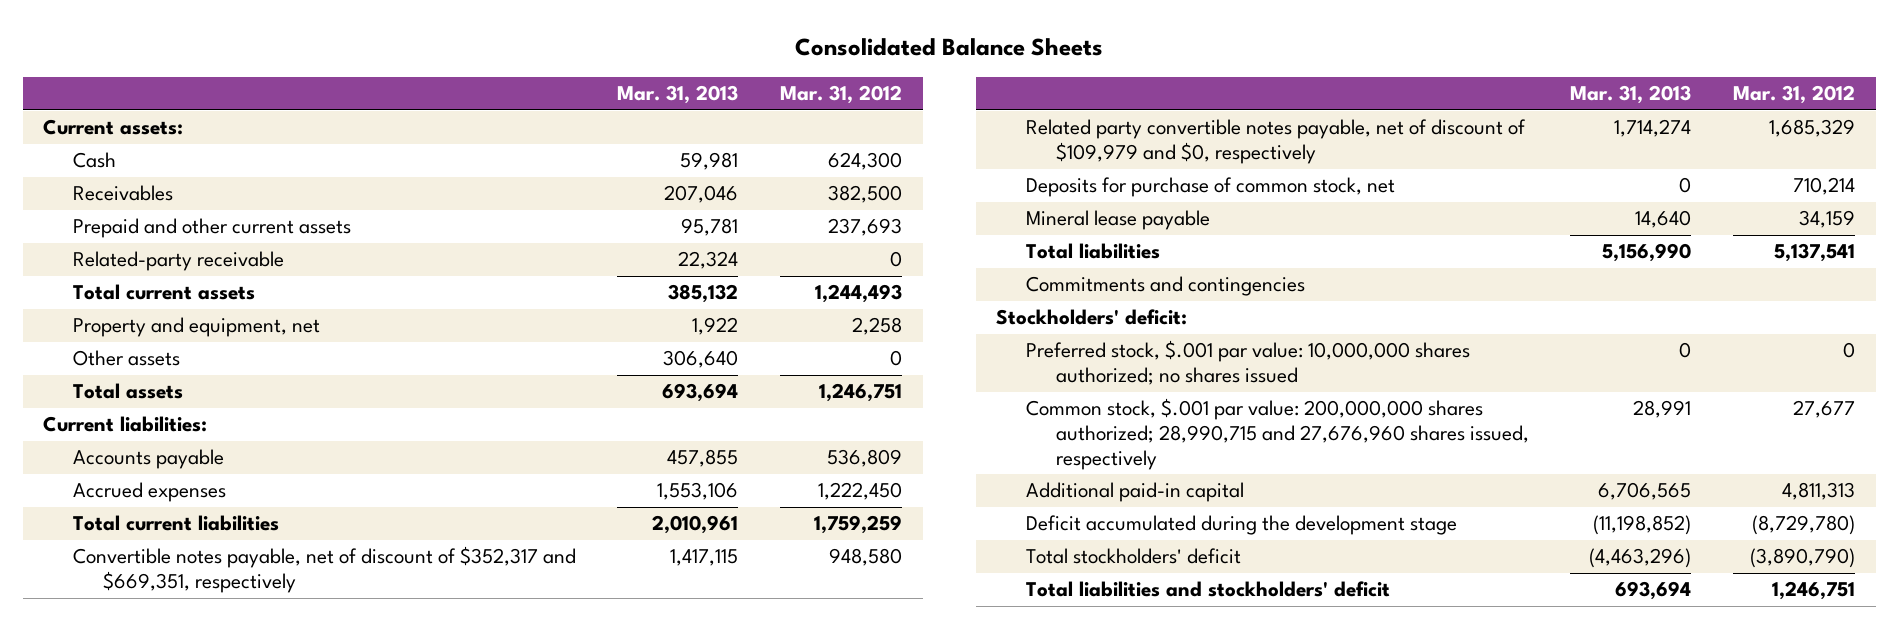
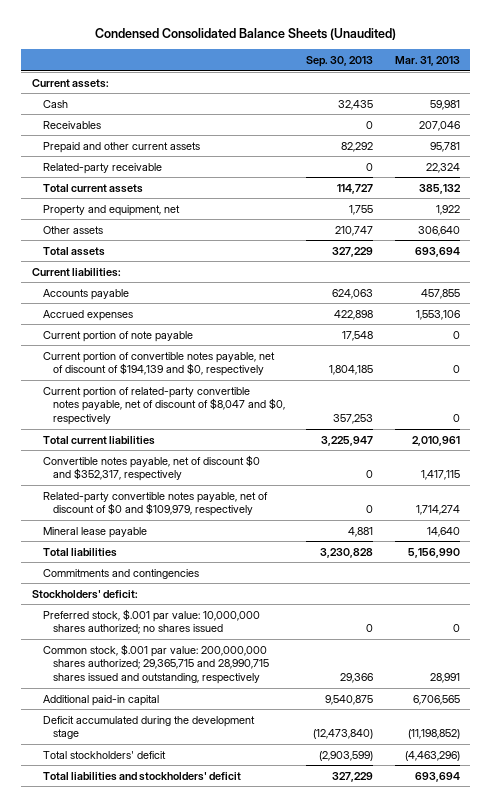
- Consolidated Balance Sheets
+ Condensed Consolidated Balance Sheets (Unaudited)
- | Mar. 31, 2013 | Mar. 31, 2012
+ | Sep. 30, 2013 | Mar. 31, 2013
+ Current portion of note payable | 17,548 | 0
+ Current portion of convertible notes payable, net of discount of $194,139 and $0, respectively | 1,804,185 | 0
+ Current portion of related-party convertible notes payable, net of discount of $8,047 and $0, respectively | 357,253 | 0
- Convertible notes payable, net of discount of $352,317 and $669,351, respectively | 1,417,115 | 948,580
- Related party convertible notes payable, net of discount of $109,979 and $0, respectively | 1,714,274 | 1,685,329
- Deposits for purchase of common stock, net | 0 | 710,214
+ Convertible notes payable, net of discount $0 and $352,317, respectively | 0 | 1,417,115
+ Related-party convertible notes payable, net of discount of $0 and $109,979, respectively | 0 | 1,714,274
- Common stock, $.001 par value: 200,000,000 shares authorized; 28,990,715 and 27,676,960 shares issued, respectively | 28,991 | 27,677
+ Common stock, $.001 par value: 200,000,000 shares authorized; 29,365,715 and 28,990,715 shares issued and outstanding, respectively | 29,366 | 28,991

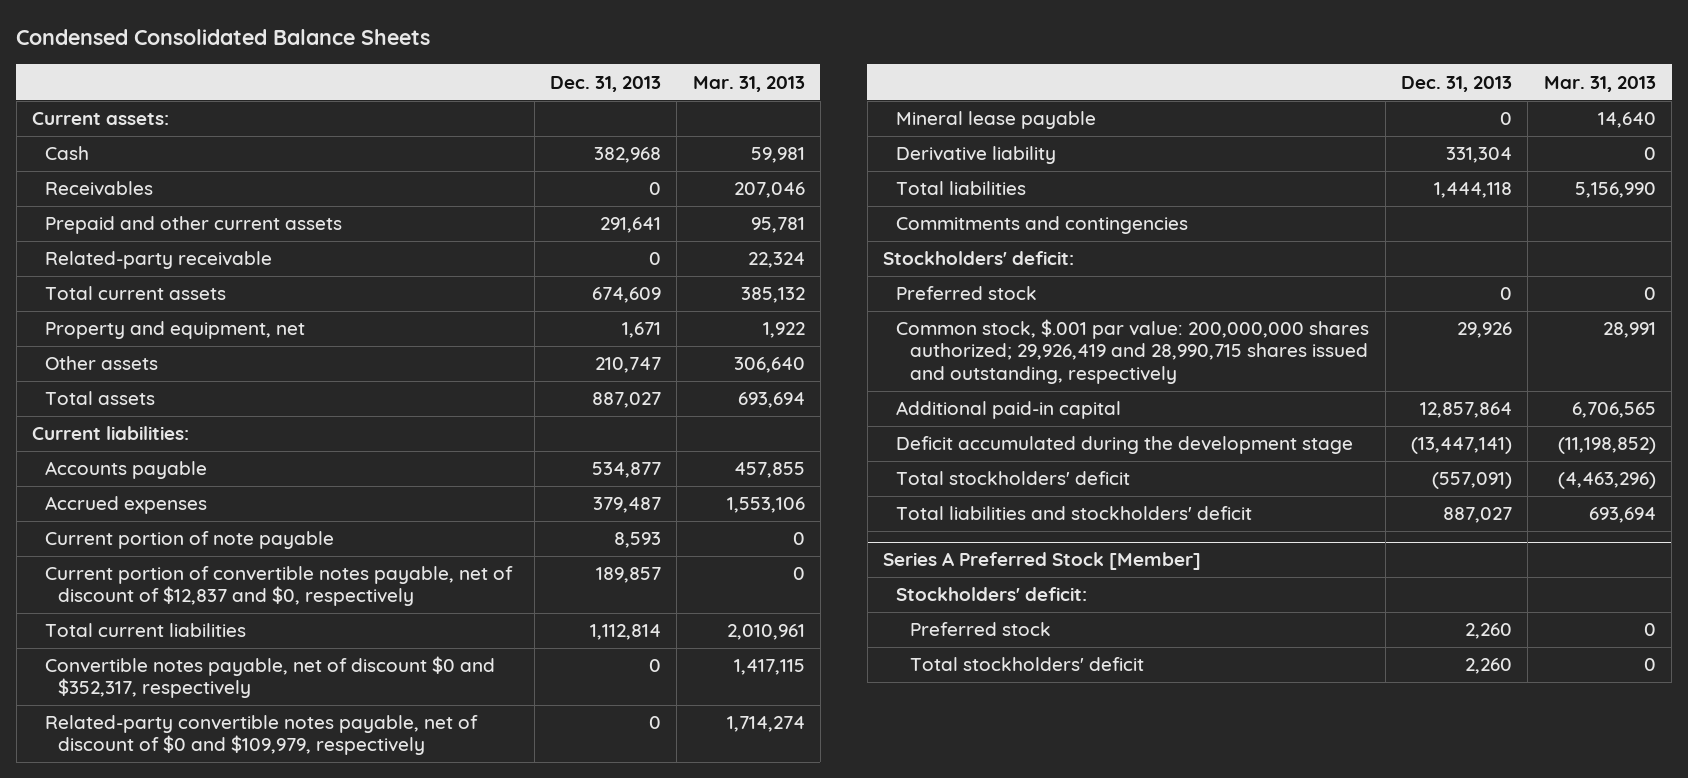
- Condensed Consolidated Balance Sheets (Unaudited)
+ Condensed Consolidated Balance Sheets
- | Sep. 30, 2013 | Mar. 31, 2013
+ | Dec. 31, 2013 | Mar. 31, 2013
- Current portion of convertible notes payable, net of discount of $194,139 and $0, respectively | 1,804,185 | 0
- Current portion of related-party convertible notes payable, net of discount of $8,047 and $0, respectively | 357,253 | 0
+ Current portion of convertible notes payable, net of discount of $12,837 and $0, respectively | 189,857 | 0
+ Derivative liability | 331,304 | 0
- Preferred stock, $.001 par value: 10,000,000 shares authorized; no shares issued | 0 | 0
- Common stock, $.001 par value: 200,000,000 shares authorized; 29,365,715 and 28,990,715 shares issued and outstanding, respectively | 29,366 | 28,991
+ Preferred stock | 0 | 0
+ Common stock, $.001 par value: 200,000,000 shares authorized; 29,926,419 and 28,990,715 shares issued and outstanding, respectively | 29,926 | 28,991
+ Series A Preferred Stock [Member]
+ Stockholders' deficit:
+ Preferred stock | 2,260 | 0
+ Total stockholders' deficit | 2,260 | 0

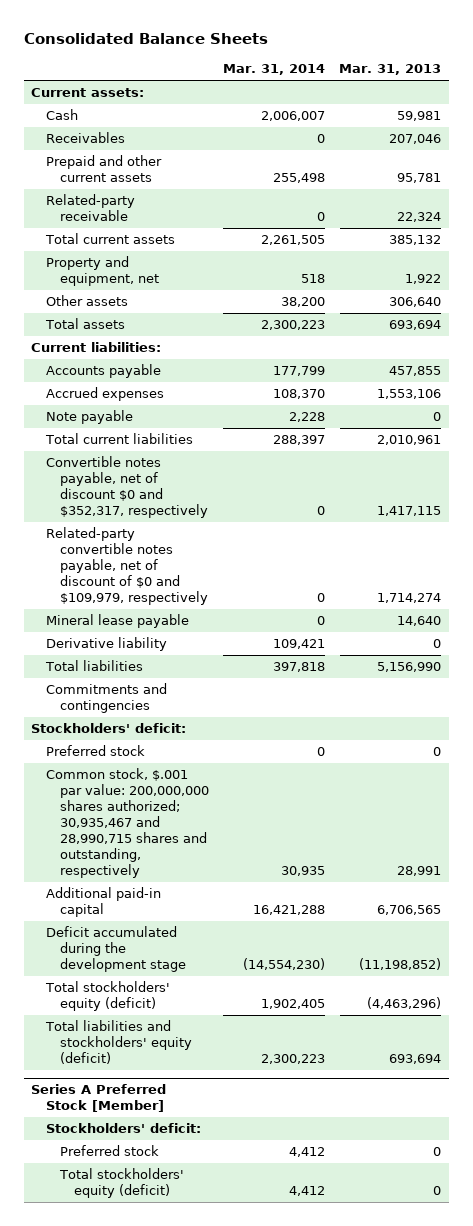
- Condensed Consolidated Balance Sheets
+ Consolidated Balance Sheets
- | Dec. 31, 2013 | Mar. 31, 2013
+ | Mar. 31, 2014 | Mar. 31, 2013
- Current portion of note payable | 8,593 | 0
- Current portion of convertible notes payable, net of discount of $12,837 and $0, respectively | 189,857 | 0
+ Note payable | 2,228 | 0
- Common stock, $.001 par value: 200,000,000 shares authorized; 29,926,419 and 28,990,715 shares issued and outstanding, respectively | 29,926 | 28,991
+ Common stock, $.001 par value: 200,000,000 shares authorized; 30,935,467 and 28,990,715 shares and outstanding, respectively | 30,935 | 28,991
- Total stockholders' deficit | (557,091) | (4,463,296)
- Total liabilities and stockholders' deficit | 887,027 | 693,694
+ Total stockholders' equity (deficit) | 1,902,405 | (4,463,296)
+ Total liabilities and stockholders' equity (deficit) | 2,300,223 | 693,694
@ Series A Preferred Stock [Member]
- Total stockholders' deficit | 2,260 | 0
+ Total stockholders' equity (deficit) | 4,412 | 0

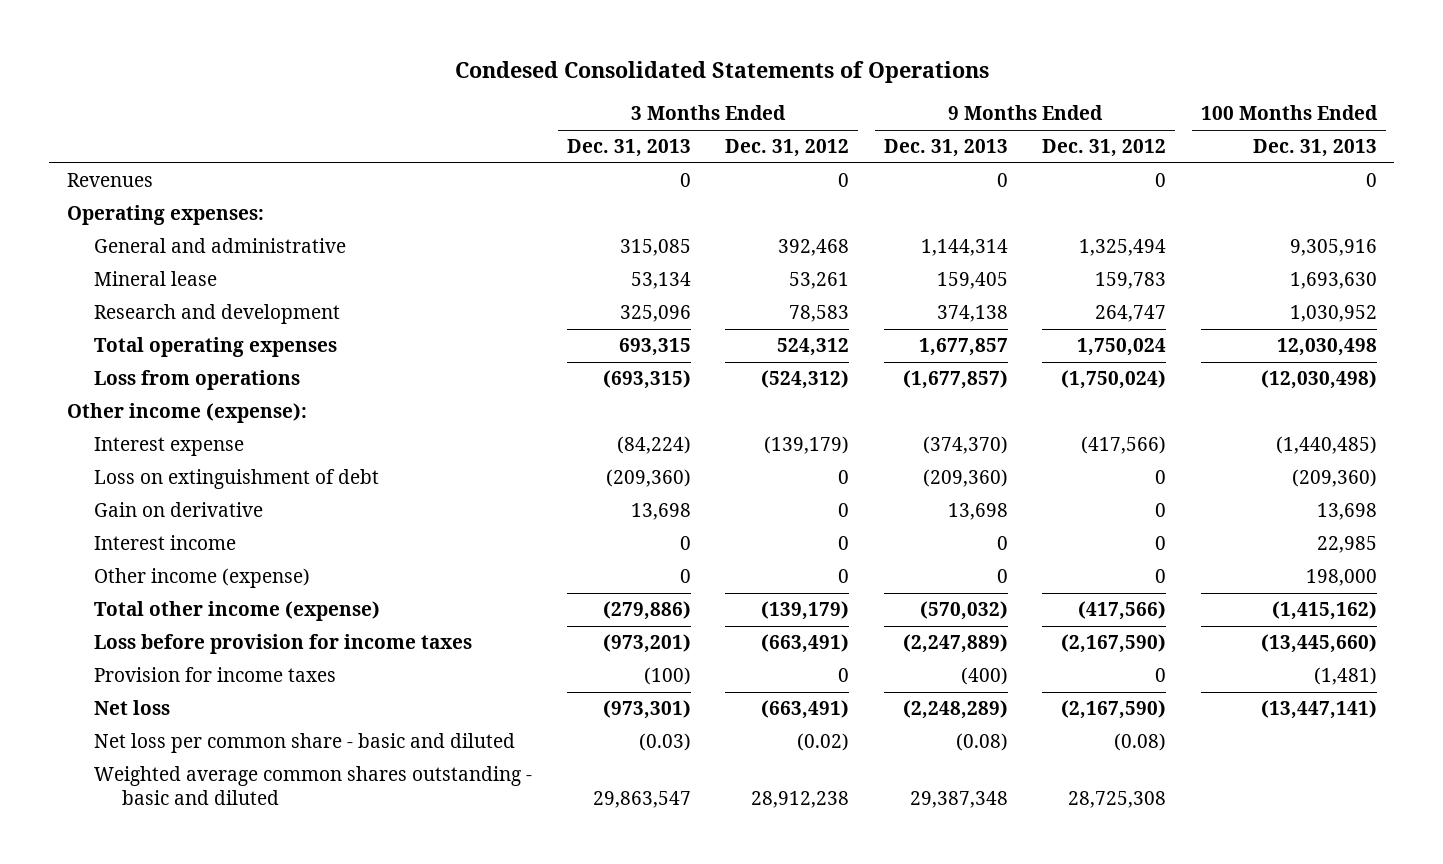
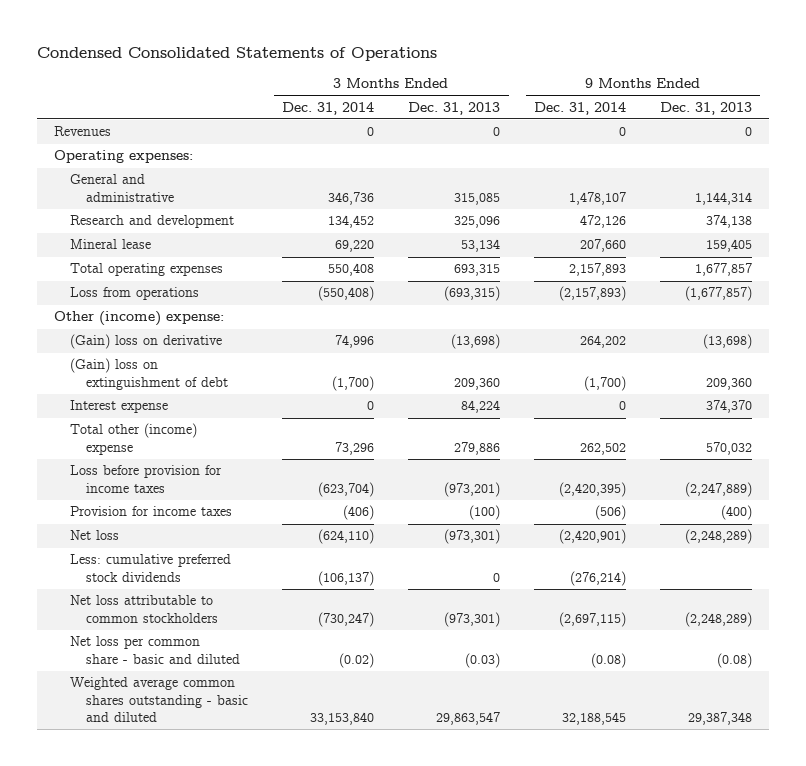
- Condesed Consolidated Statements of Operations
+ Condensed Consolidated Statements of Operations
- | 3 Months Ended Dec. 31, 2013 | 3 Months Ended Dec. 31, 2012 | 9 Months Ended Dec. 31, 2013 | 9 Months Ended Dec. 31, 2012 | 100 Months Ended Dec. 31, 2013
+ | 3 Months Ended Dec. 31, 2014 | 3 Months Ended Dec. 31, 2013 | 9 Months Ended Dec. 31, 2014 | 9 Months Ended Dec. 31, 2013
moved down: Mineral lease | 69,220 | 53,134 | 207,660 | 159,405
- Other income (expense):
- Interest expense | (84,224) | (139,179) | (374,370) | (417,566) | (1,440,485)
- Loss on extinguishment of debt | (209,360) | 0 | (209,360) | 0 | (209,360)
- Gain on derivative | 13,698 | 0 | 13,698 | 0 | 13,698
- Interest income | 0 | 0 | 0 | 0 | 22,985
- Other income (expense) | 0 | 0 | 0 | 0 | 198,000
- Total other income (expense) | (279,886) | (139,179) | (570,032) | (417,566) | (1,415,162)
+ Other (income) expense:
+ (Gain) loss on derivative | 74,996 | (13,698) | 264,202 | (13,698)
+ (Gain) loss on extinguishment of debt | (1,700) | 209,360 | (1,700) | 209,360
+ Interest expense | 0 | 84,224 | 0 | 374,370
+ Total other (income) expense | 73,296 | 279,886 | 262,502 | 570,032
+ Less: cumulative preferred stock dividends | (106,137) | 0 | (276,214) |
+ Net loss attributable to common stockholders | (730,247) | (973,301) | (2,697,115) | (2,248,289)

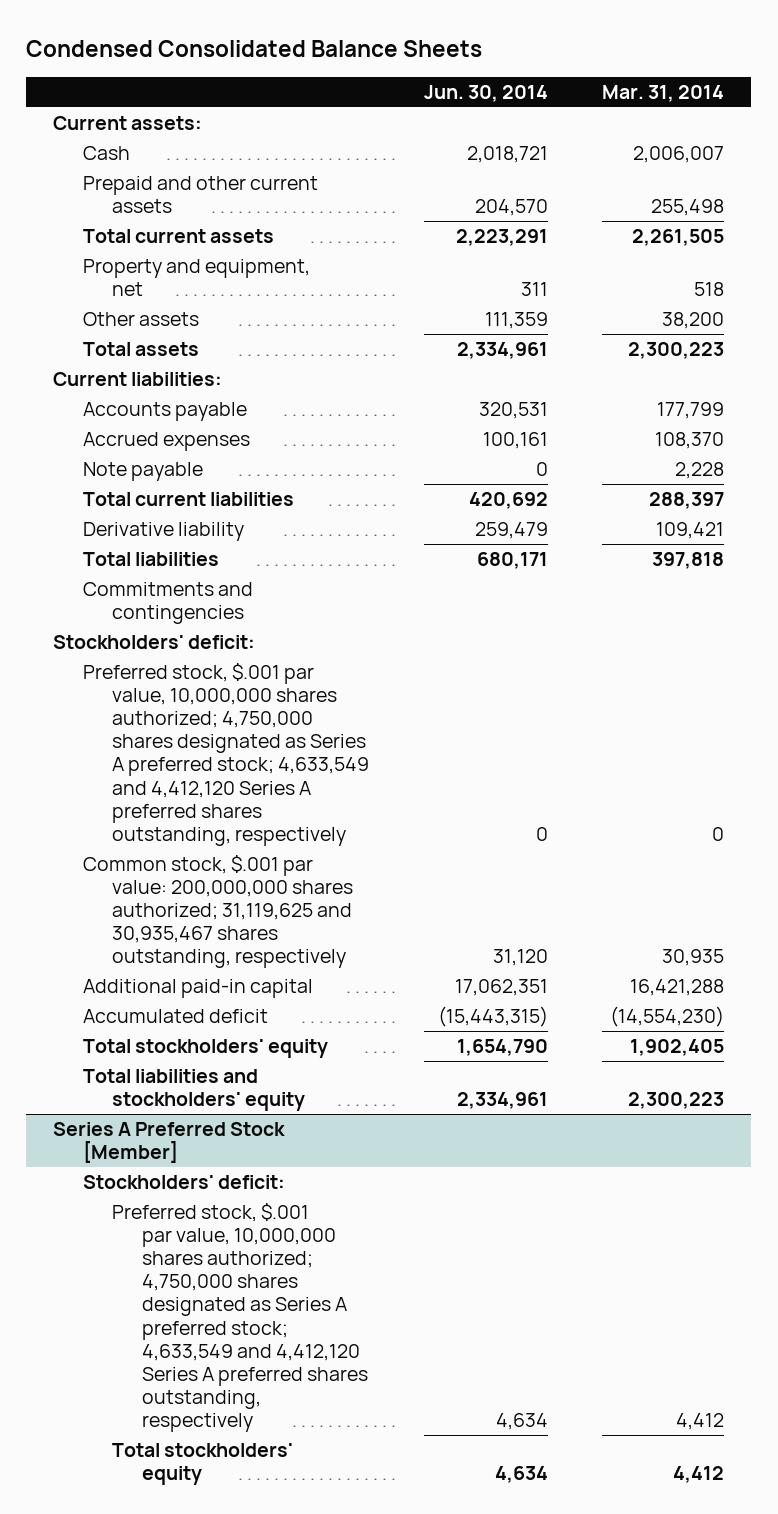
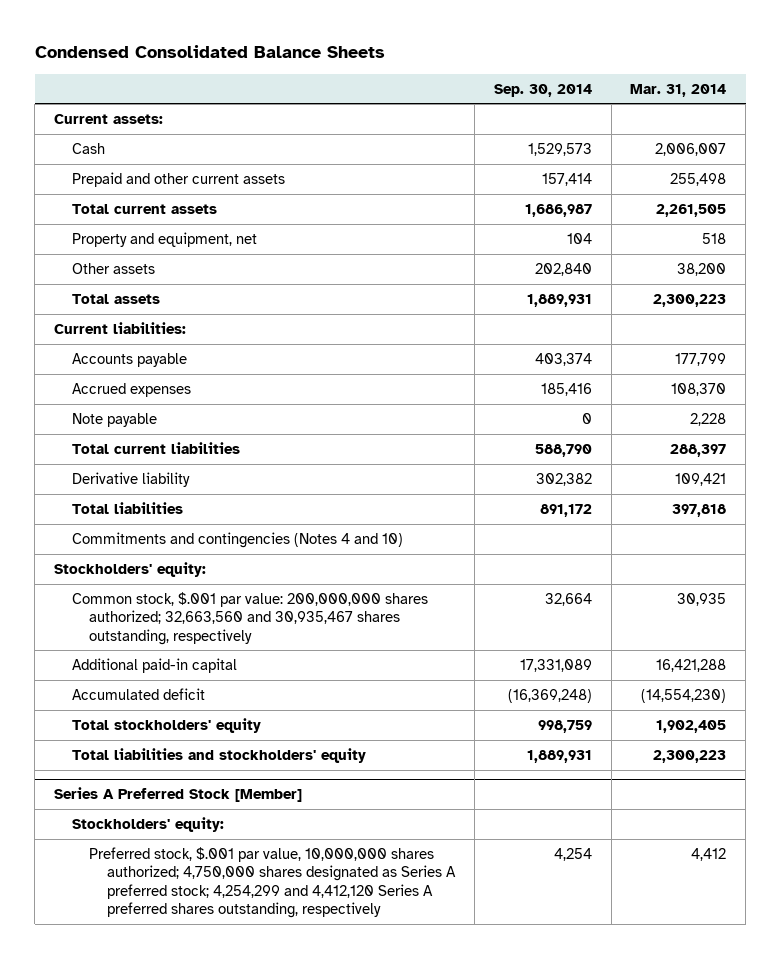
- | Jun. 30, 2014 | Mar. 31, 2014
+ | Sep. 30, 2014 | Mar. 31, 2014
- Commitments and contingencies
- Stockholders' deficit:
- Preferred stock, $.001 par value, 10,000,000 shares authorized; 4,750,000 shares designated as Series A preferred stock; 4,633,549 and 4,412,120 Series A preferred shares outstanding, respectively | 0 | 0
- Common stock, $.001 par value: 200,000,000 shares authorized; 31,119,625 and 30,935,467 shares outstanding, respectively | 31,120 | 30,935
+ Commitments and contingencies (Notes 4 and 10)
+ Stockholders' equity:
+ Common stock, $.001 par value: 200,000,000 shares authorized; 32,663,560 and 30,935,467 shares outstanding, respectively | 32,664 | 30,935
@ Series A Preferred Stock [Member]
- Stockholders' deficit:
- Preferred stock, $.001 par value, 10,000,000 shares authorized; 4,750,000 shares designated as Series A preferred stock; 4,633,549 and 4,412,120 Series A preferred shares outstanding, respectively | 4,634 | 4,412
- Total stockholders' equity | 4,634 | 4,412
+ Stockholders' equity:
+ Preferred stock, $.001 par value, 10,000,000 shares authorized; 4,750,000 shares designated as Series A preferred stock; 4,254,299 and 4,412,120 Series A preferred shares outstanding, respectively | 4,254 | 4,412

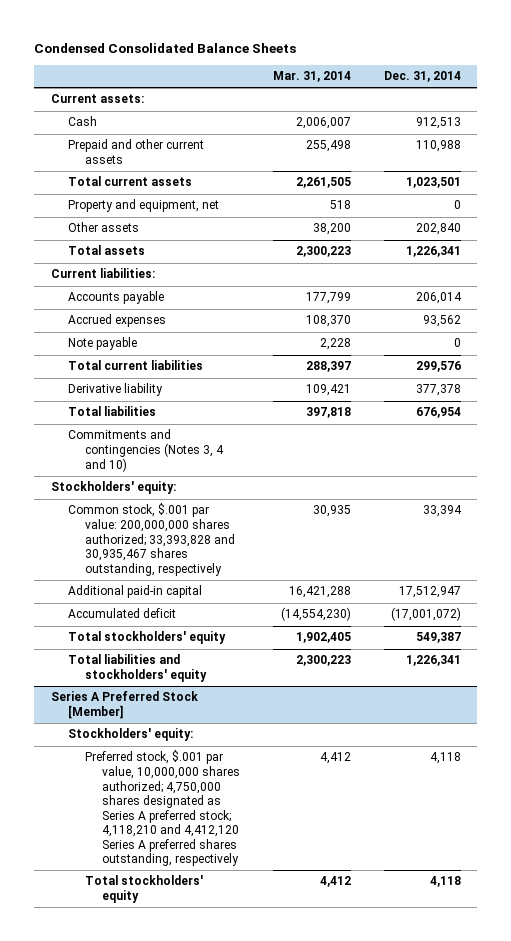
- | Sep. 30, 2014 | Mar. 31, 2014
+ | Mar. 31, 2014 | Dec. 31, 2014
- Commitments and contingencies (Notes 4 and 10)
+ Commitments and contingencies (Notes 3, 4 and 10)
- Common stock, $.001 par value: 200,000,000 shares authorized; 32,663,560 and 30,935,467 shares outstanding, respectively | 32,664 | 30,935
+ Common stock, $.001 par value: 200,000,000 shares authorized; 33,393,828 and 30,935,467 shares outstanding, respectively | 30,935 | 33,394
@ Series A Preferred Stock [Member]
- Preferred stock, $.001 par value, 10,000,000 shares authorized; 4,750,000 shares designated as Series A preferred stock; 4,254,299 and 4,412,120 Series A preferred shares outstanding, respectively | 4,254 | 4,412
+ Preferred stock, $.001 par value, 10,000,000 shares authorized; 4,750,000 shares designated as Series A preferred stock; 4,118,210 and 4,412,120 Series A preferred shares outstanding, respectively | 4,412 | 4,118
+ Total stockholders' equity | 4,412 | 4,118

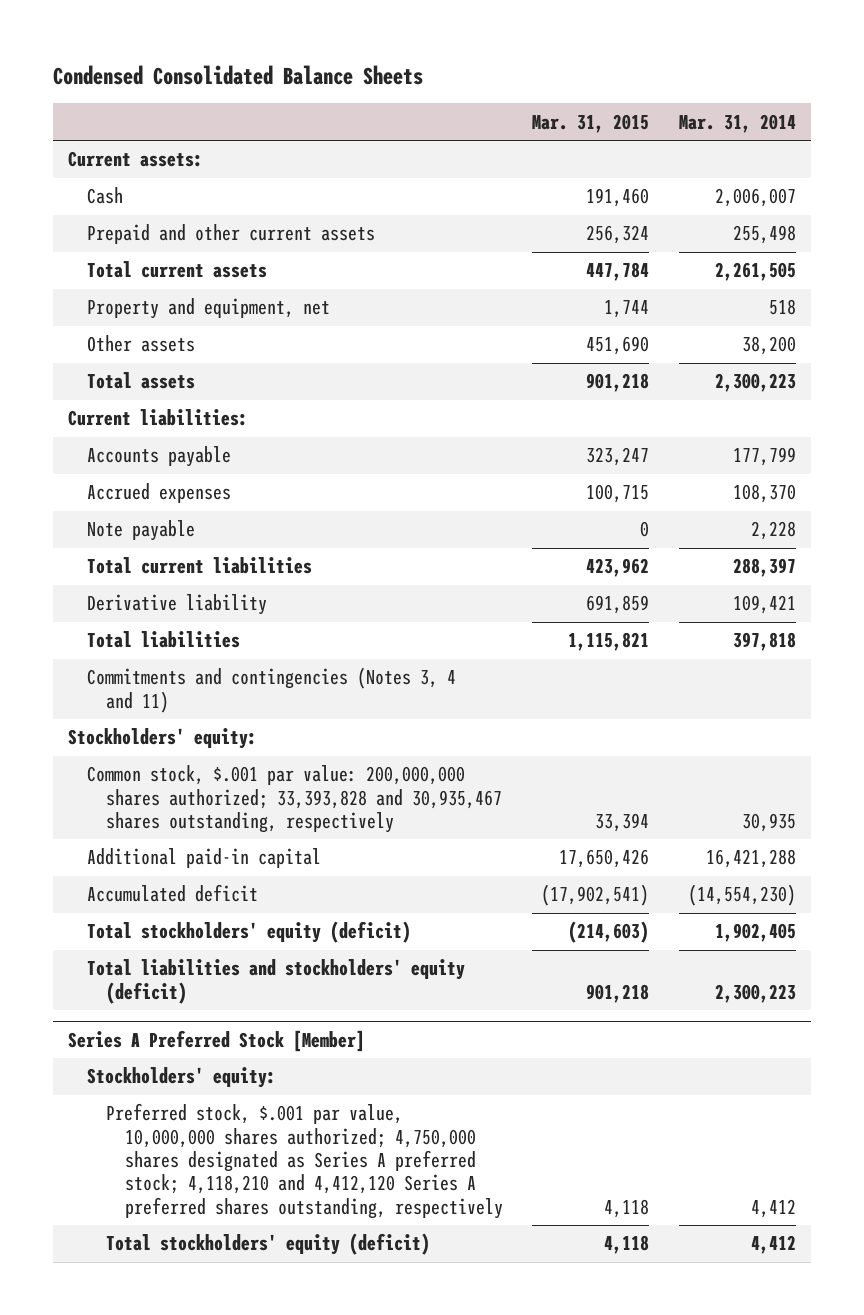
- | Mar. 31, 2014 | Dec. 31, 2014
+ | Mar. 31, 2015 | Mar. 31, 2014
- Commitments and contingencies (Notes 3, 4 and 10)
+ Commitments and contingencies (Notes 3, 4 and 11)
- Total stockholders' equity | 1,902,405 | 549,387
- Total liabilities and stockholders' equity | 2,300,223 | 1,226,341
+ Total stockholders' equity (deficit) | (214,603) | 1,902,405
+ Total liabilities and stockholders' equity (deficit) | 901,218 | 2,300,223
@ Series A Preferred Stock [Member]
- Total stockholders' equity | 4,412 | 4,118
+ Total stockholders' equity (deficit) | 4,118 | 4,412

